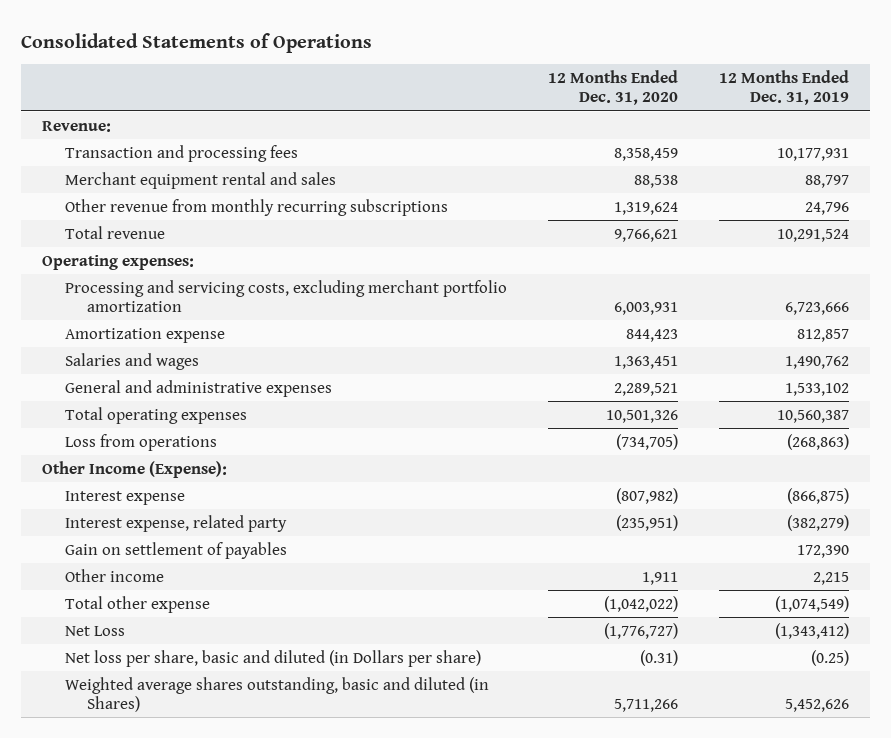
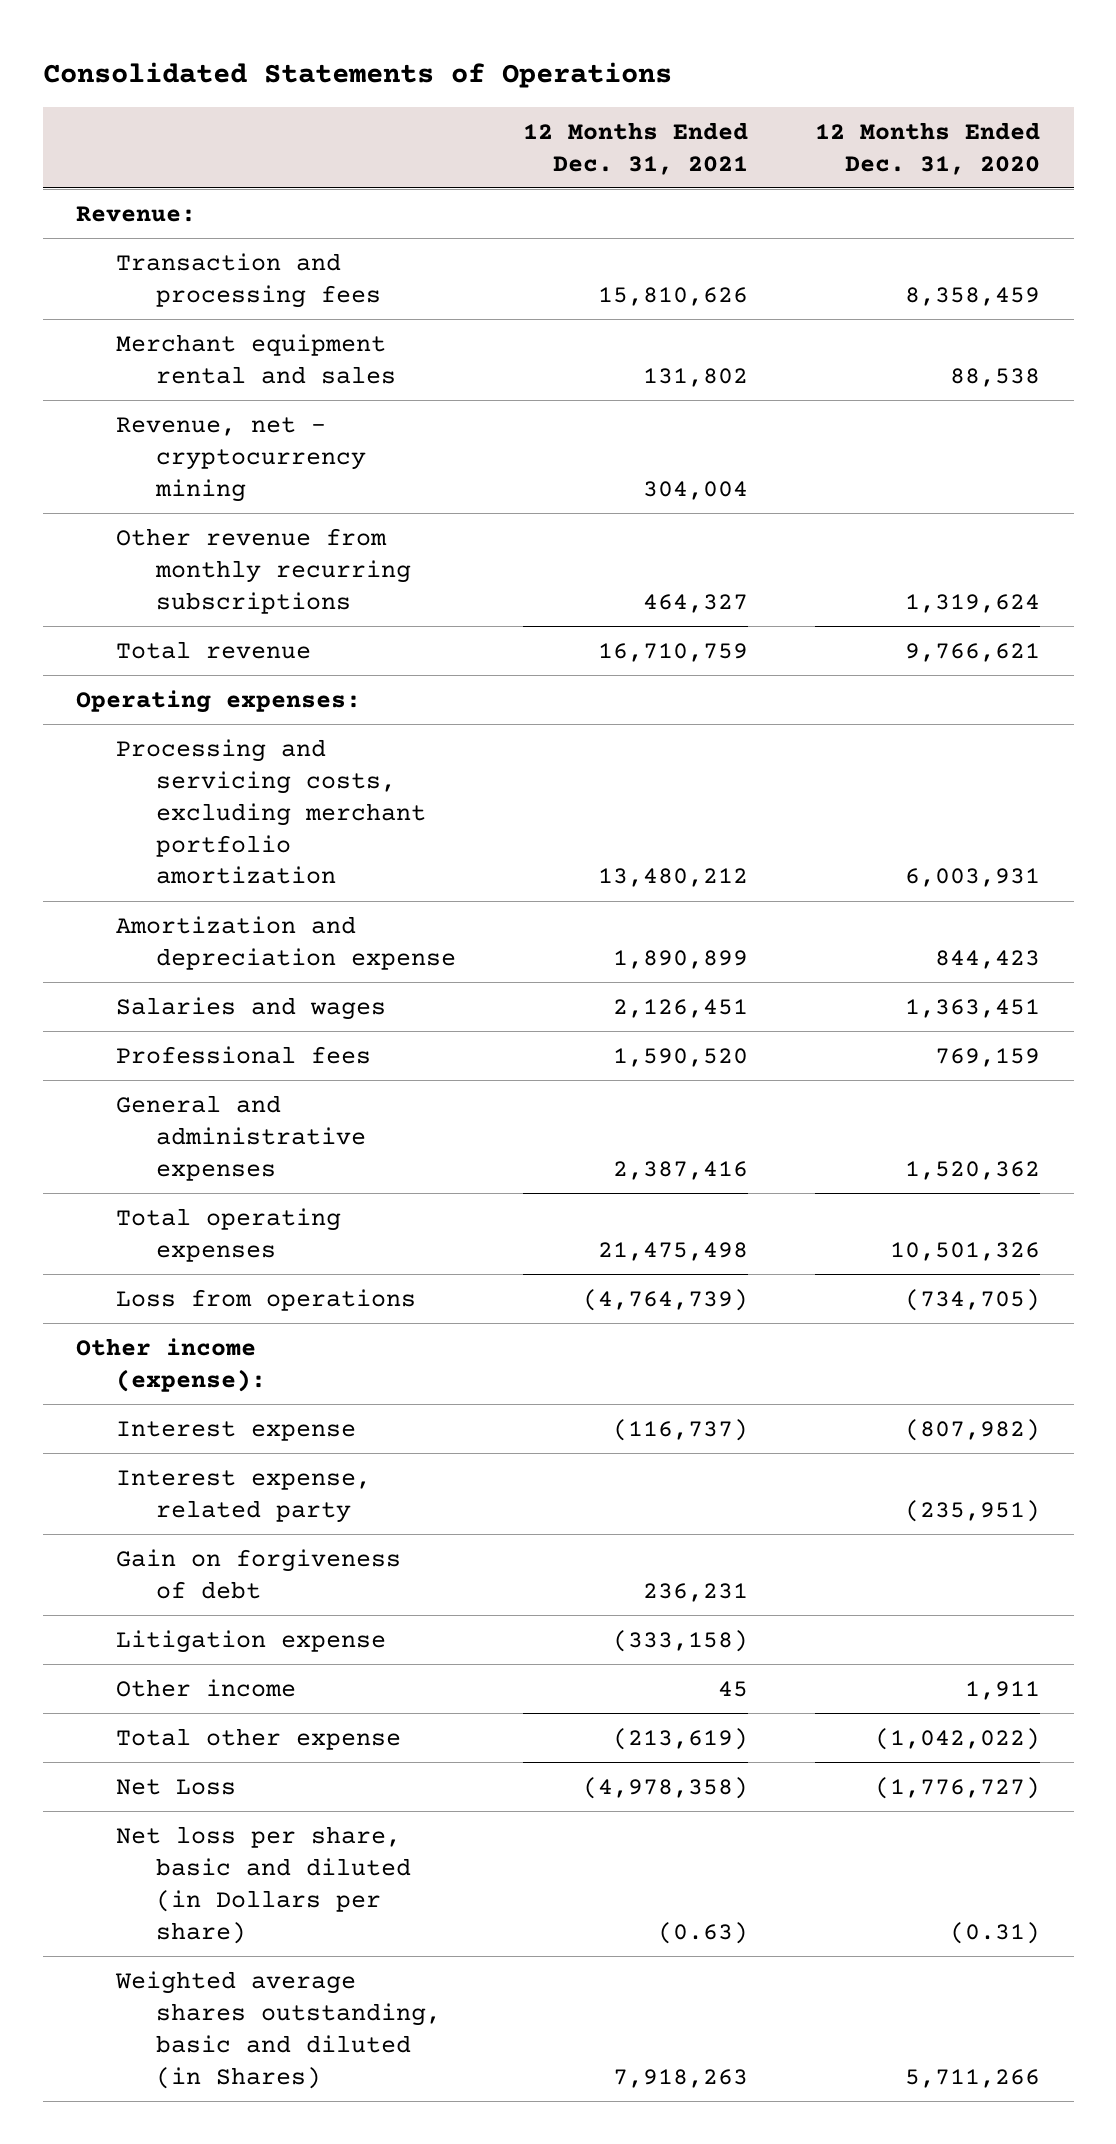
- | 12 Months Ended Dec. 31, 2020 | 12 Months Ended Dec. 31, 2019
+ | 12 Months Ended Dec. 31, 2021 | 12 Months Ended Dec. 31, 2020
+ Revenue, net - cryptocurrency mining | 304,004 |
- Amortization expense | 844,423 | 812,857
+ Amortization and depreciation expense | 1,890,899 | 844,423
- General and administrative expenses | 2,289,521 | 1,533,102
+ Professional fees | 1,590,520 | 769,159
+ General and administrative expenses | 2,387,416 | 1,520,362
- Other Income (Expense):
+ Other income (expense):
- Gain on settlement of payables | | 172,390
+ Gain on forgiveness of debt | 236,231 |
+ Litigation expense | (333,158) |

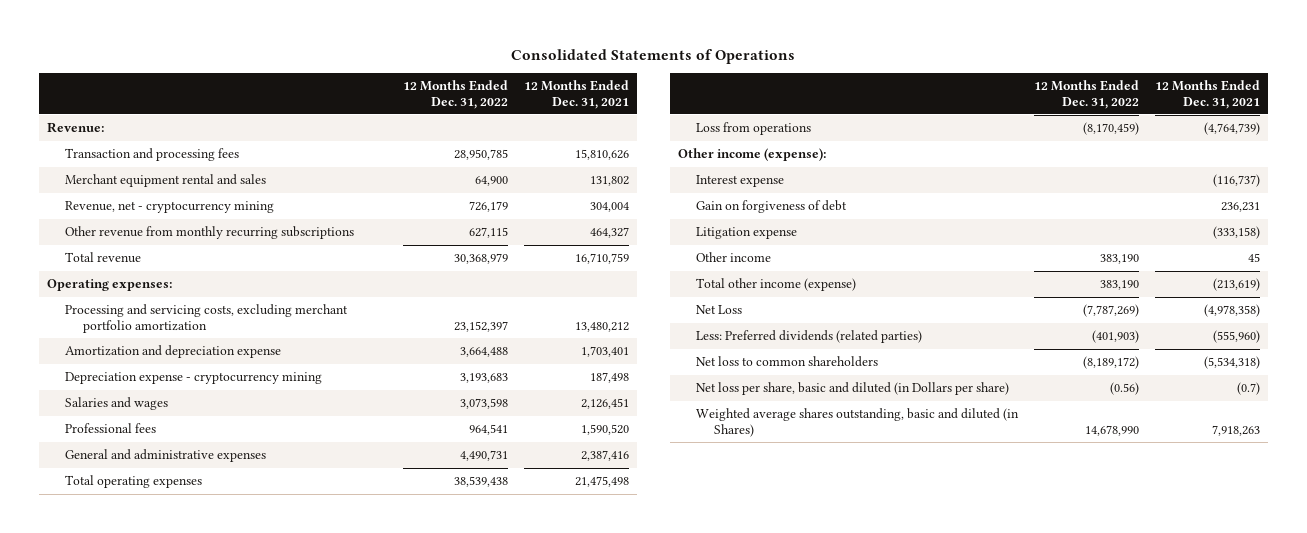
- | 12 Months Ended Dec. 31, 2021 | 12 Months Ended Dec. 31, 2020
+ | 12 Months Ended Dec. 31, 2022 | 12 Months Ended Dec. 31, 2021
- Amortization and depreciation expense | 1,890,899 | 844,423
+ Amortization and depreciation expense | 3,664,488 | 1,703,401
+ Depreciation expense - cryptocurrency mining | 3,193,683 | 187,498
- Interest expense, related party | | (235,951)
- Total other expense | (213,619) | (1,042,022)
+ Total other income (expense) | 383,190 | (213,619)
- Net loss per share, basic and diluted (in Dollars per share) | (0.63) | (0.31)
+ Less: Preferred dividends (related parties) | (401,903) | (555,960)
+ Net loss to common shareholders | (8,189,172) | (5,534,318)
+ Net loss per share, basic and diluted (in Dollars per share) | (0.56) | (0.7)

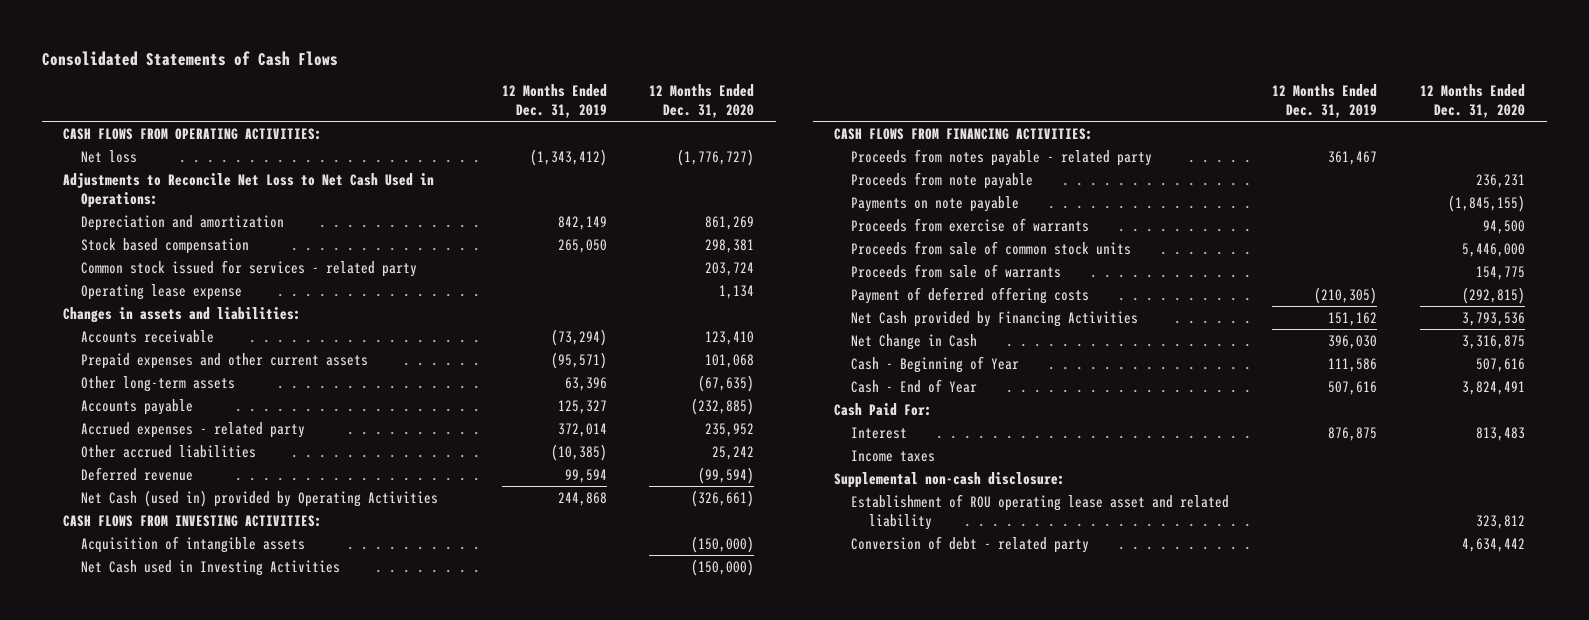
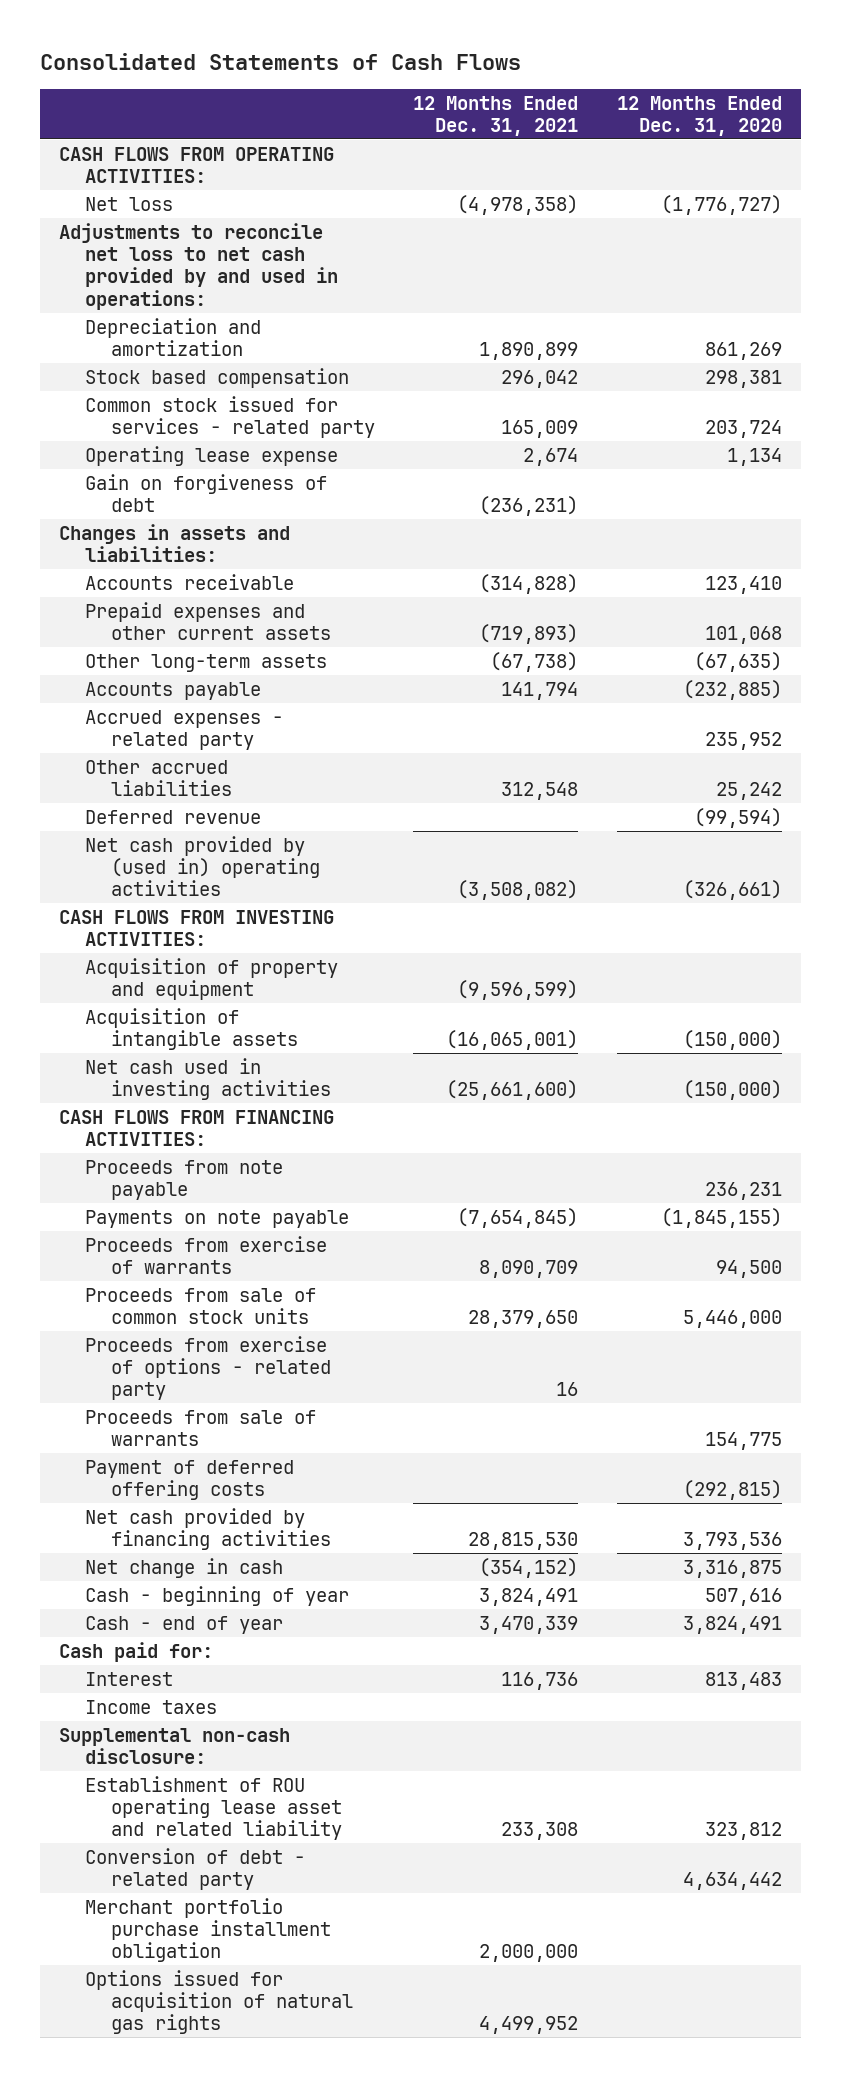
- | 12 Months Ended Dec. 31, 2019 | 12 Months Ended Dec. 31, 2020
+ | 12 Months Ended Dec. 31, 2021 | 12 Months Ended Dec. 31, 2020
- Adjustments to Reconcile Net Loss to Net Cash Used in Operations:
+ Adjustments to reconcile net loss to net cash provided by and used in operations:
+ Gain on forgiveness of debt | (236,231) |
- Net Cash (used in) provided by Operating Activities | 244,868 | (326,661)
+ Net cash provided by (used in) operating activities | (3,508,082) | (326,661)
+ Acquisition of property and equipment | (9,596,599) |
- Net Cash used in Investing Activities | | (150,000)
+ Net cash used in investing activities | (25,661,600) | (150,000)
- Proceeds from notes payable - related party | 361,467 |
+ Proceeds from exercise of options - related party | 16 |
- Net Cash provided by Financing Activities | 151,162 | 3,793,536
- Net Change in Cash | 396,030 | 3,316,875
- Cash - Beginning of Year | 111,586 | 507,616
- Cash - End of Year | 507,616 | 3,824,491
- Cash Paid For:
+ Net cash provided by financing activities | 28,815,530 | 3,793,536
+ Net change in cash | (354,152) | 3,316,875
+ Cash - beginning of year | 3,824,491 | 507,616
+ Cash - end of year | 3,470,339 | 3,824,491
+ Cash paid for:
+ Merchant portfolio purchase installment obligation | 2,000,000 |
+ Options issued for acquisition of natural gas rights | 4,499,952 |

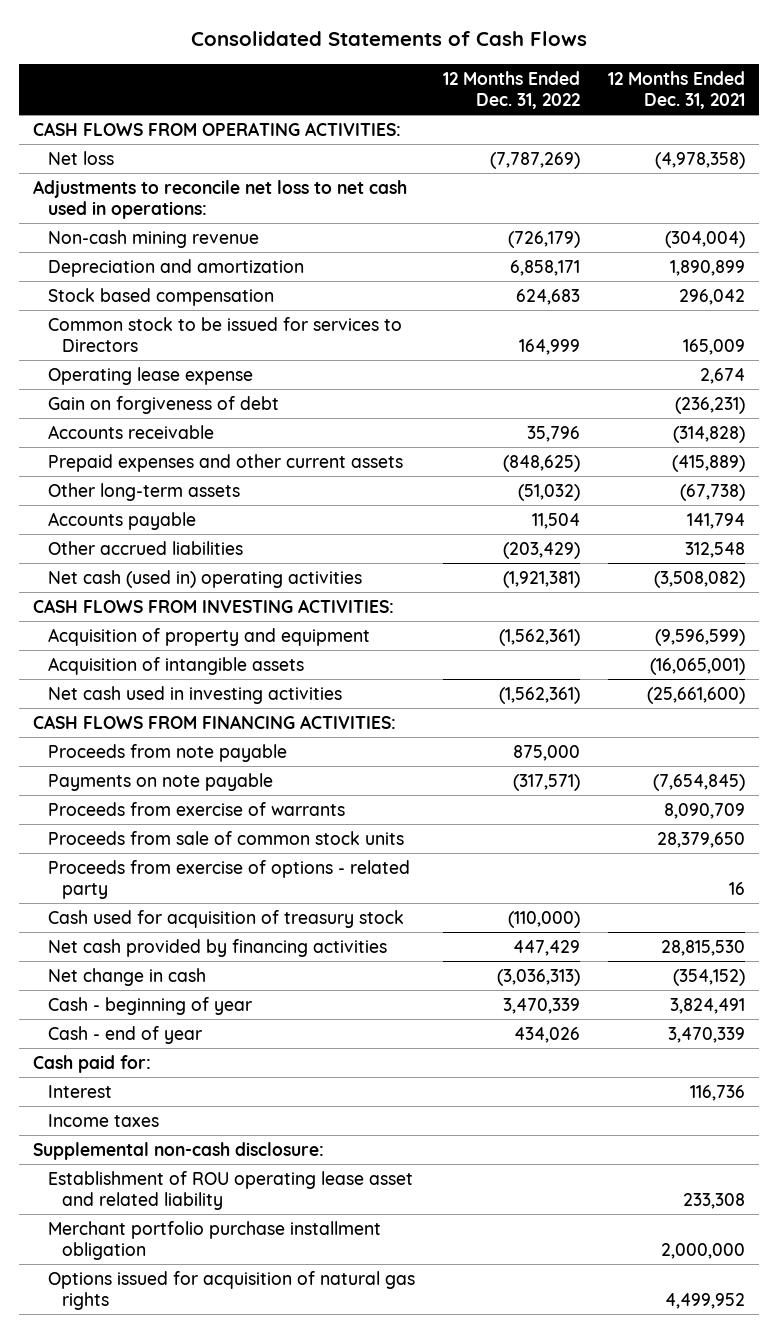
- | 12 Months Ended Dec. 31, 2021 | 12 Months Ended Dec. 31, 2020
+ | 12 Months Ended Dec. 31, 2022 | 12 Months Ended Dec. 31, 2021
- Adjustments to reconcile net loss to net cash provided by and used in operations:
+ Adjustments to reconcile net loss to net cash used in operations:
+ Non-cash mining revenue | (726,179) | (304,004)
- Common stock issued for services - related party | 165,009 | 203,724
+ Common stock to be issued for services to Directors | 164,999 | 165,009
- Changes in assets and liabilities:
- Prepaid expenses and other current assets | (719,893) | 101,068
+ Prepaid expenses and other current assets | (848,625) | (415,889)
- Accrued expenses - related party | | 235,952
- Deferred revenue | | (99,594)
- Net cash provided by (used in) operating activities | (3,508,082) | (326,661)
+ Net cash (used in) operating activities | (1,921,381) | (3,508,082)
- Proceeds from sale of warrants | | 154,775
- Payment of deferred offering costs | | (292,815)
+ Cash used for acquisition of treasury stock | (110,000) |
- Conversion of debt - related party | | 4,634,442

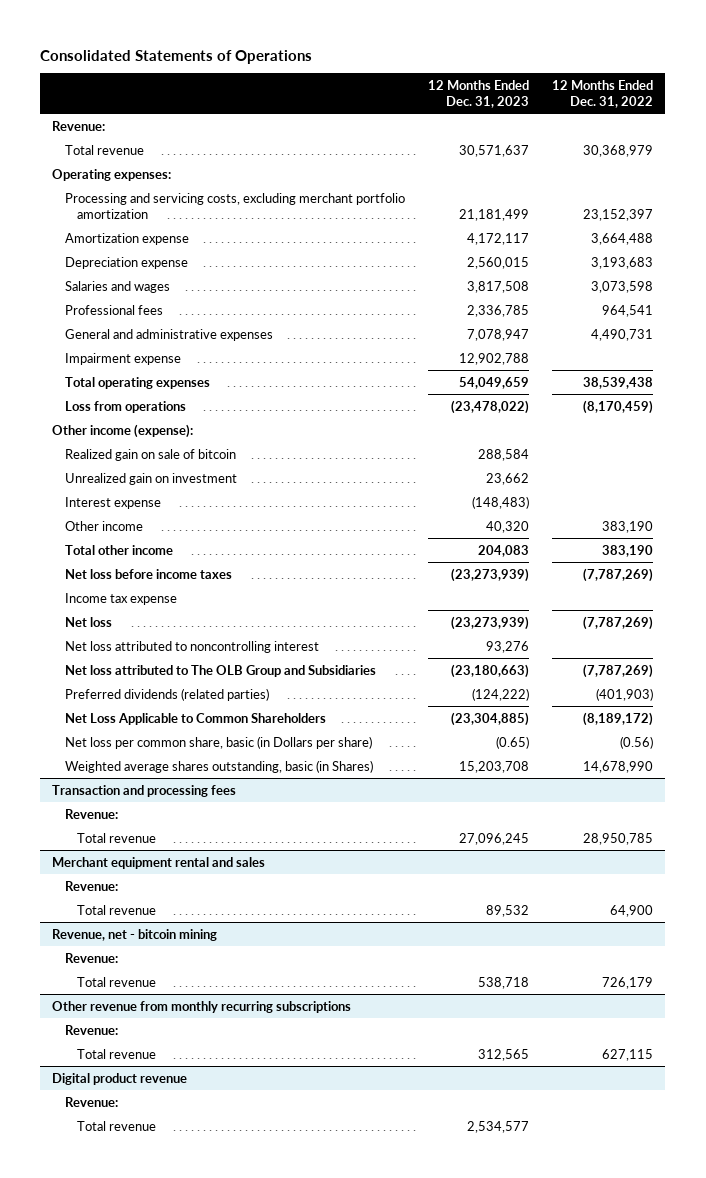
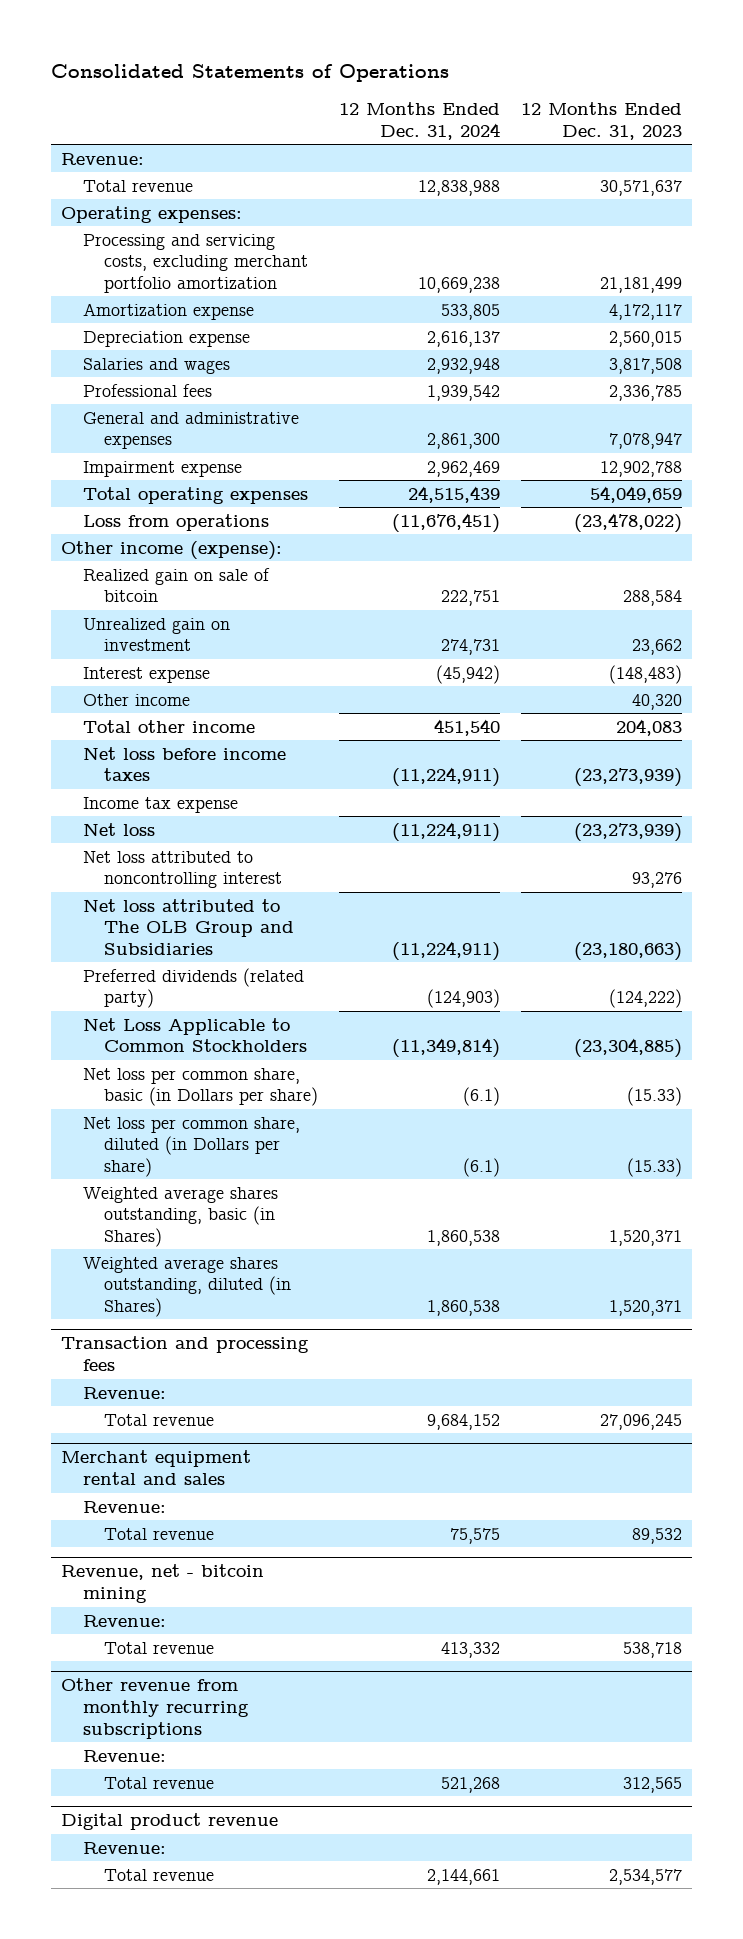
- | 12 Months Ended Dec. 31, 2023 | 12 Months Ended Dec. 31, 2022
+ | 12 Months Ended Dec. 31, 2024 | 12 Months Ended Dec. 31, 2023
- Preferred dividends (related parties) | (124,222) | (401,903)
- Net Loss Applicable to Common Shareholders | (23,304,885) | (8,189,172)
- Net loss per common share, basic (in Dollars per share) | (0.65) | (0.56)
- Weighted average shares outstanding, basic (in Shares) | 15,203,708 | 14,678,990
+ Preferred dividends (related party) | (124,903) | (124,222)
+ Net Loss Applicable to Common Stockholders | (11,349,814) | (23,304,885)
+ Net loss per common share, basic (in Dollars per share) | (6.1) | (15.33)
+ Net loss per common share, diluted (in Dollars per share) | (6.1) | (15.33)
+ Weighted average shares outstanding, basic (in Shares) | 1,860,538 | 1,520,371
+ Weighted average shares outstanding, diluted (in Shares) | 1,860,538 | 1,520,371

